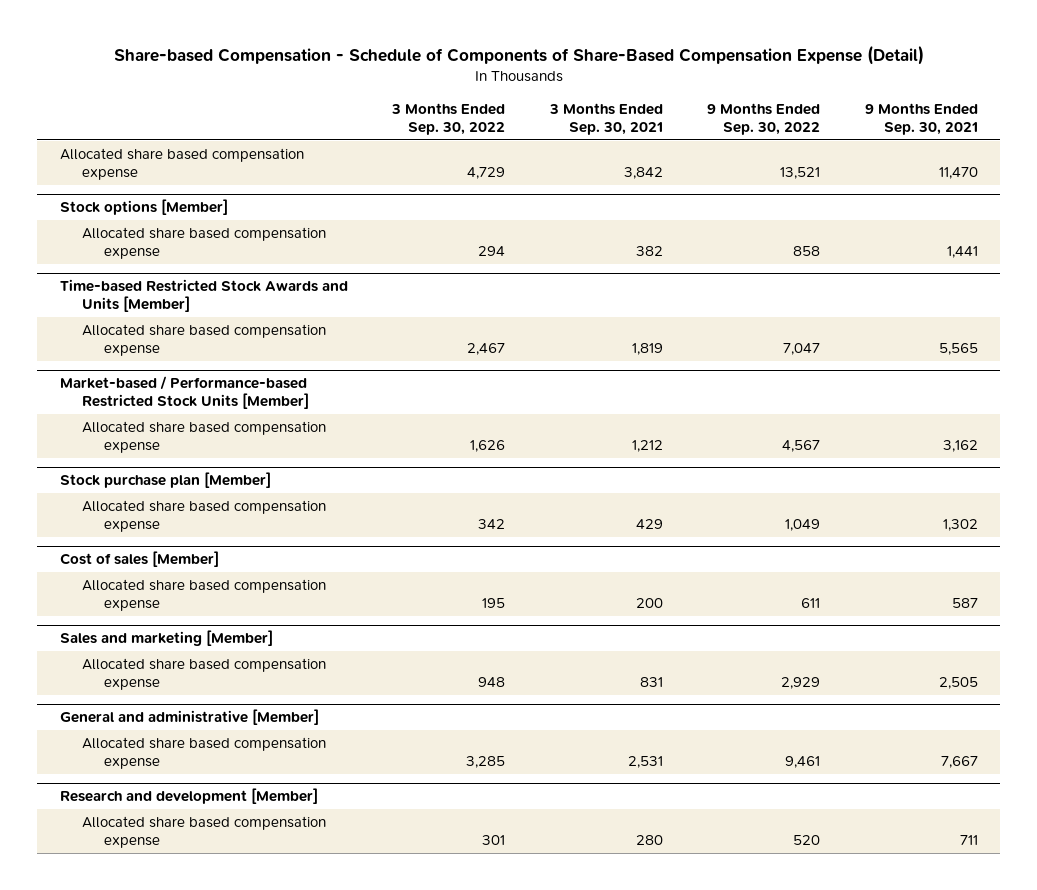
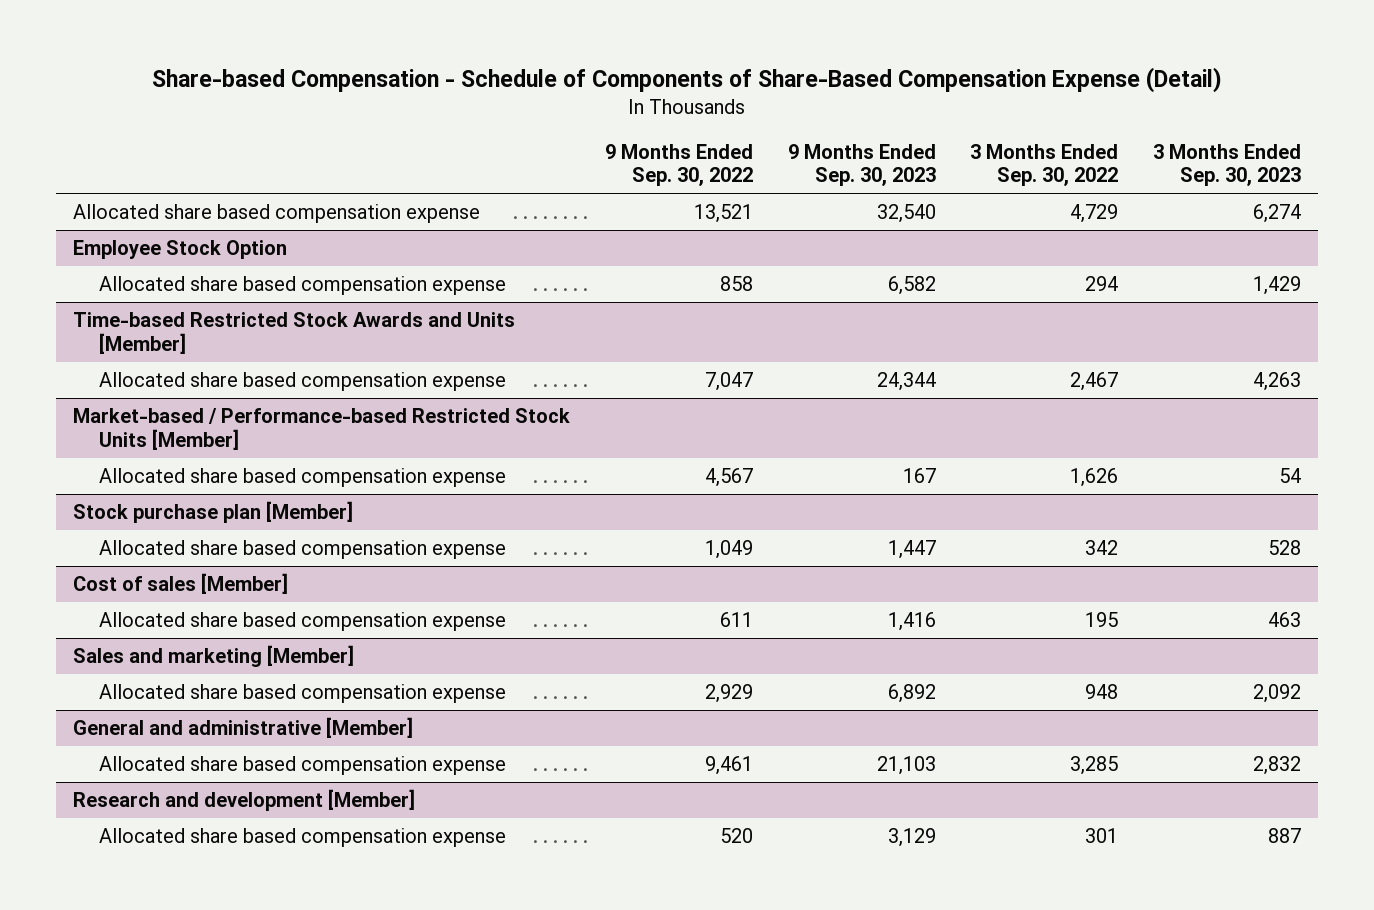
- | 3 Months Ended Sep. 30, 2022 | 3 Months Ended Sep. 30, 2021 | 9 Months Ended Sep. 30, 2022 | 9 Months Ended Sep. 30, 2021
+ | 9 Months Ended Sep. 30, 2022 | 9 Months Ended Sep. 30, 2023 | 3 Months Ended Sep. 30, 2022 | 3 Months Ended Sep. 30, 2023
- Stock options [Member]
+ Employee Stock Option

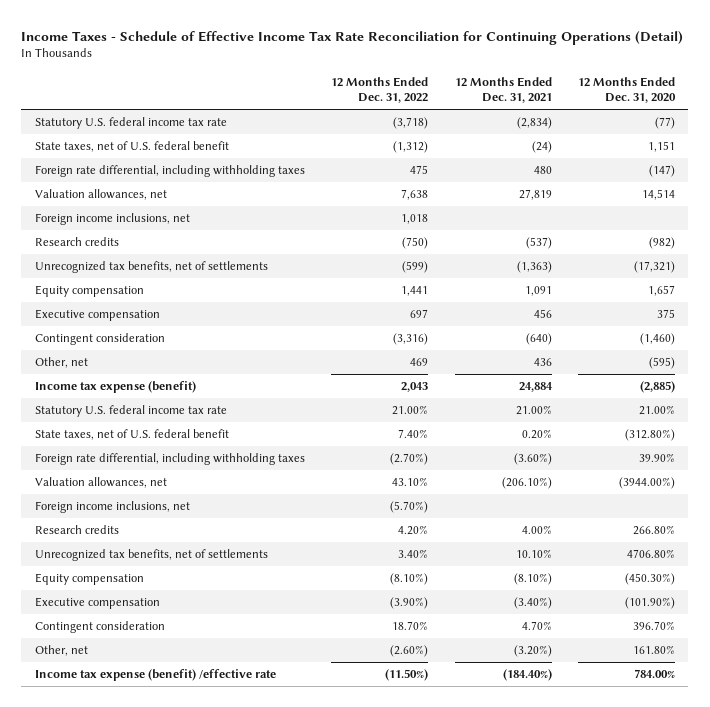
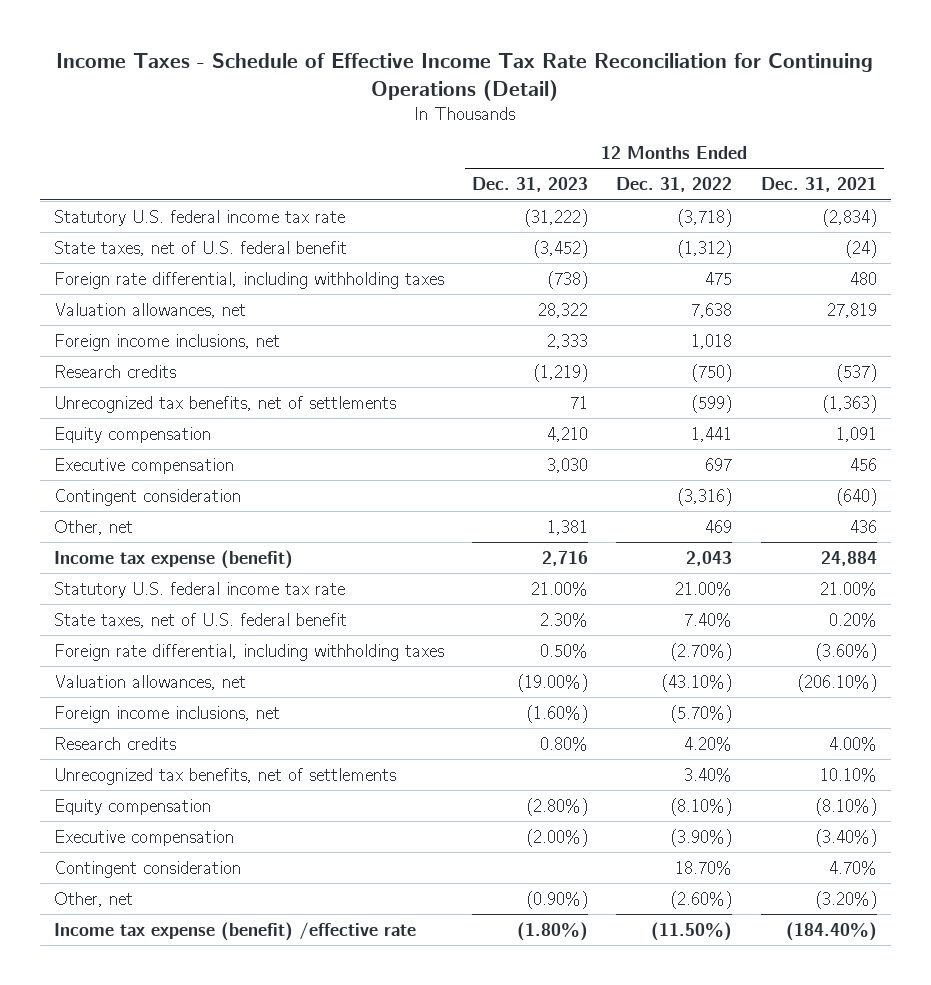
- | 12 Months Ended Dec. 31, 2022 | 12 Months Ended Dec. 31, 2021 | 12 Months Ended Dec. 31, 2020
+ | 12 Months Ended Dec. 31, 2023 | 12 Months Ended Dec. 31, 2022 | 12 Months Ended Dec. 31, 2021
- Valuation allowances, net | 43.10% | (206.10%) | (3944.00%)
+ Valuation allowances, net | (19.00%) | (43.10%) | (206.10%)

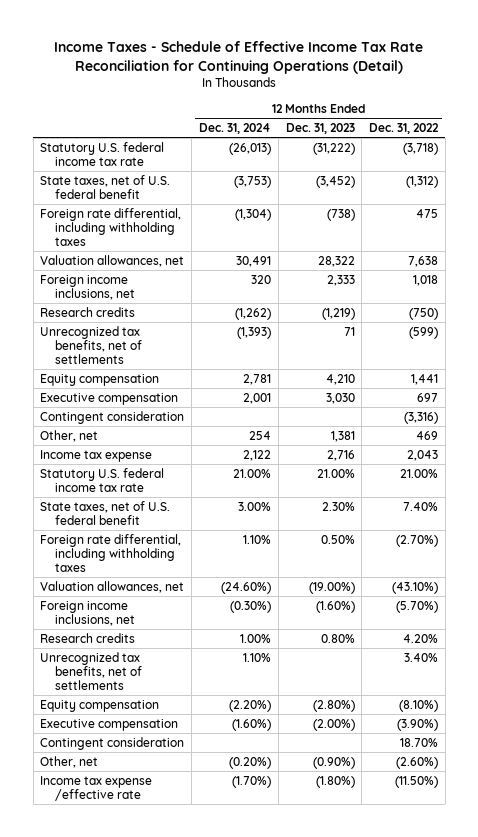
- | 12 Months Ended Dec. 31, 2023 | 12 Months Ended Dec. 31, 2022 | 12 Months Ended Dec. 31, 2021
+ | 12 Months Ended Dec. 31, 2024 | 12 Months Ended Dec. 31, 2023 | 12 Months Ended Dec. 31, 2022
- Income tax expense (benefit) | 2,716 | 2,043 | 24,884
+ Income tax expense | 2,122 | 2,716 | 2,043
- Income tax expense (benefit) /effective rate | (1.80%) | (11.50%) | (184.40%)
+ Income tax expense /effective rate | (1.70%) | (1.80%) | (11.50%)

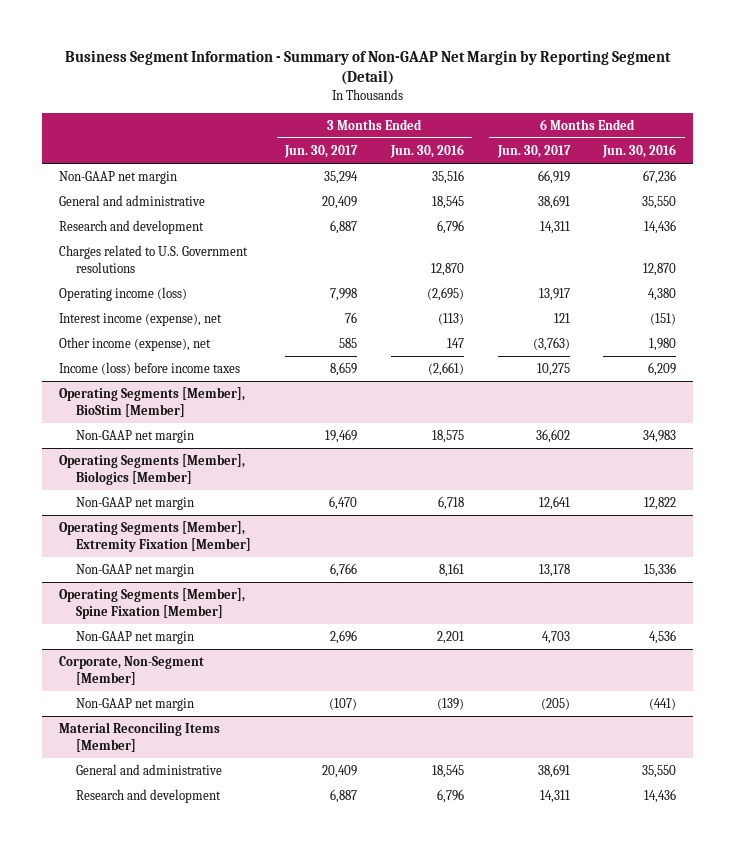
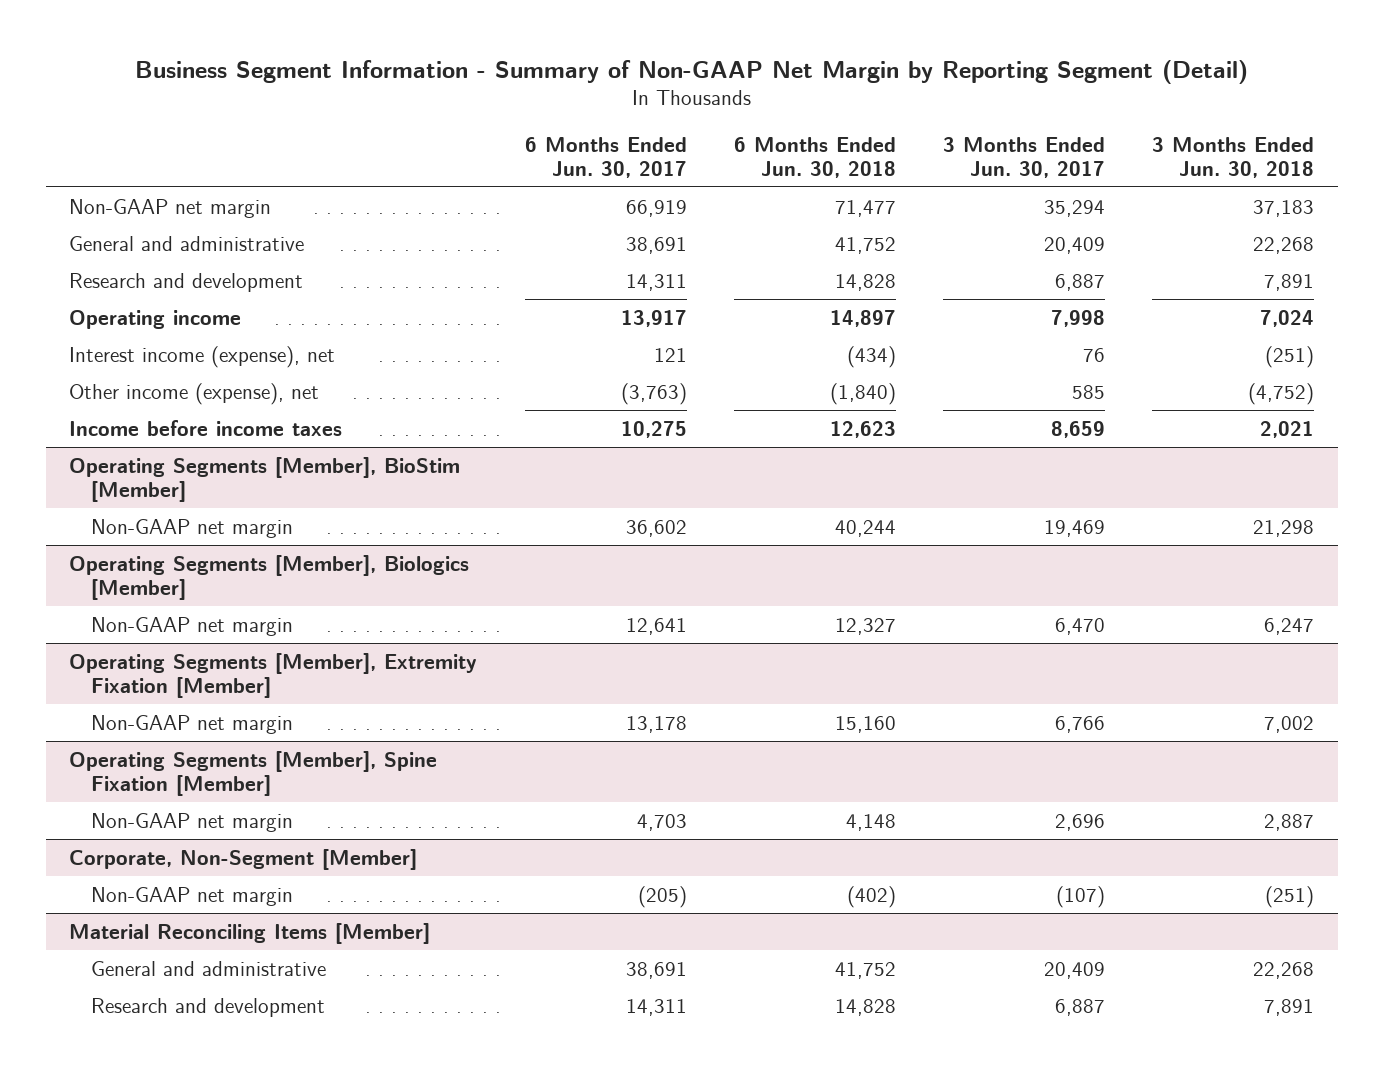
- | 3 Months Ended Jun. 30, 2017 | 3 Months Ended Jun. 30, 2016 | 6 Months Ended Jun. 30, 2017 | 6 Months Ended Jun. 30, 2016
+ | 6 Months Ended Jun. 30, 2017 | 6 Months Ended Jun. 30, 2018 | 3 Months Ended Jun. 30, 2017 | 3 Months Ended Jun. 30, 2018
- Charges related to U.S. Government resolutions | | 12,870 | | 12,870
- Operating income (loss) | 7,998 | (2,695) | 13,917 | 4,380
+ Operating income | 13,917 | 14,897 | 7,998 | 7,024
- Income (loss) before income taxes | 8,659 | (2,661) | 10,275 | 6,209
+ Income before income taxes | 10,275 | 12,623 | 8,659 | 2,021

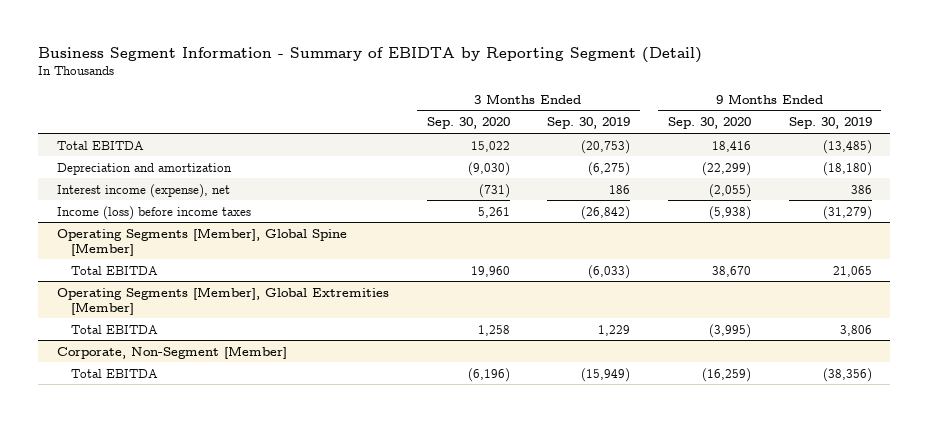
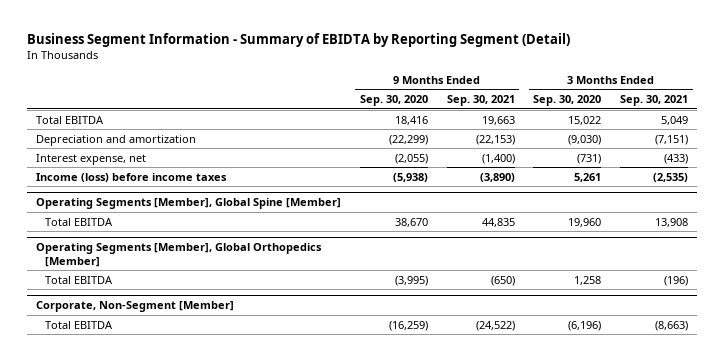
- | 3 Months Ended Sep. 30, 2020 | 3 Months Ended Sep. 30, 2019 | 9 Months Ended Sep. 30, 2020 | 9 Months Ended Sep. 30, 2019
+ | 9 Months Ended Sep. 30, 2020 | 9 Months Ended Sep. 30, 2021 | 3 Months Ended Sep. 30, 2020 | 3 Months Ended Sep. 30, 2021
- Interest income (expense), net | (731) | 186 | (2,055) | 386
+ Interest expense, net | (2,055) | (1,400) | (731) | (433)
- Operating Segments [Member], Global Extremities [Member]
+ Operating Segments [Member], Global Orthopedics [Member]

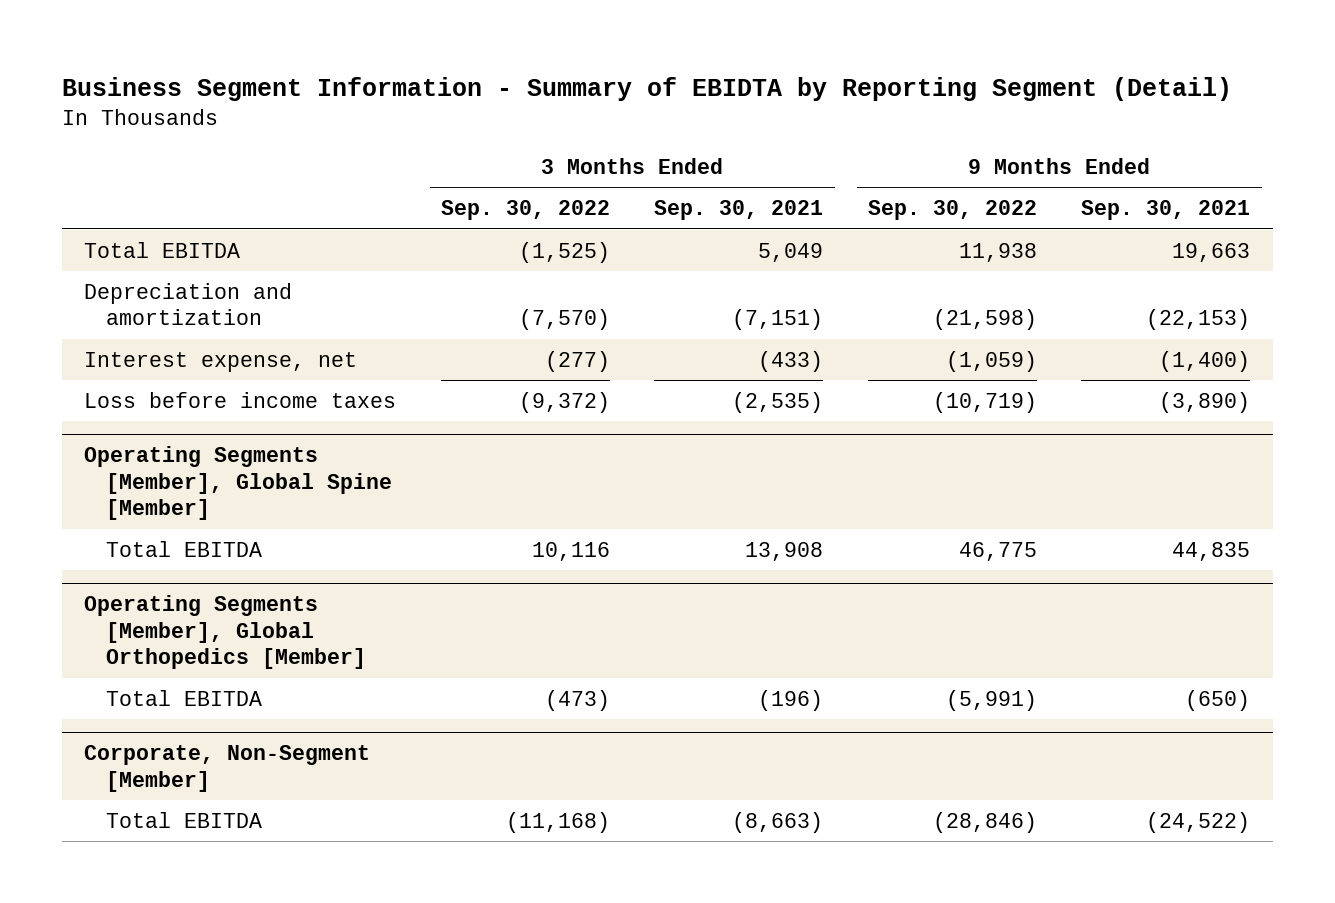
- | 9 Months Ended Sep. 30, 2020 | 9 Months Ended Sep. 30, 2021 | 3 Months Ended Sep. 30, 2020 | 3 Months Ended Sep. 30, 2021
+ | 3 Months Ended Sep. 30, 2022 | 3 Months Ended Sep. 30, 2021 | 9 Months Ended Sep. 30, 2022 | 9 Months Ended Sep. 30, 2021
- Income (loss) before income taxes | (5,938) | (3,890) | 5,261 | (2,535)
+ Loss before income taxes | (9,372) | (2,535) | (10,719) | (3,890)

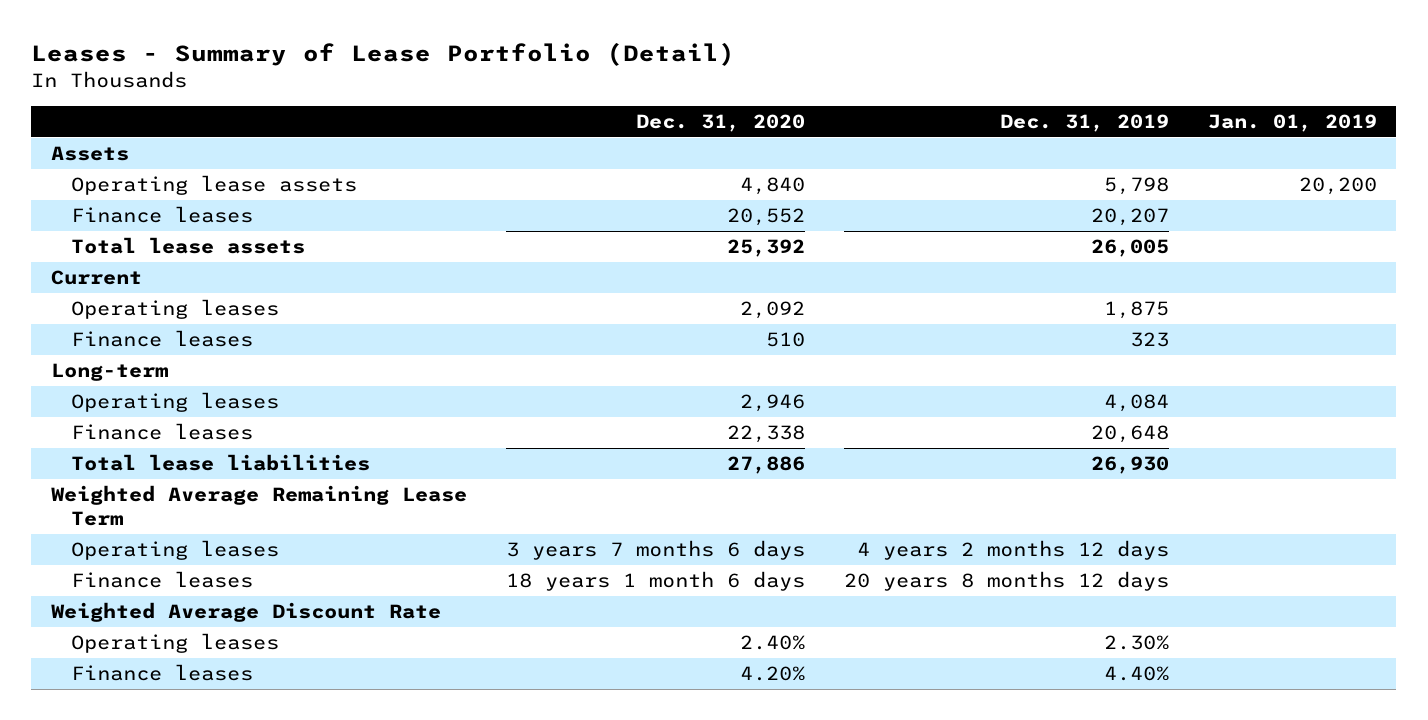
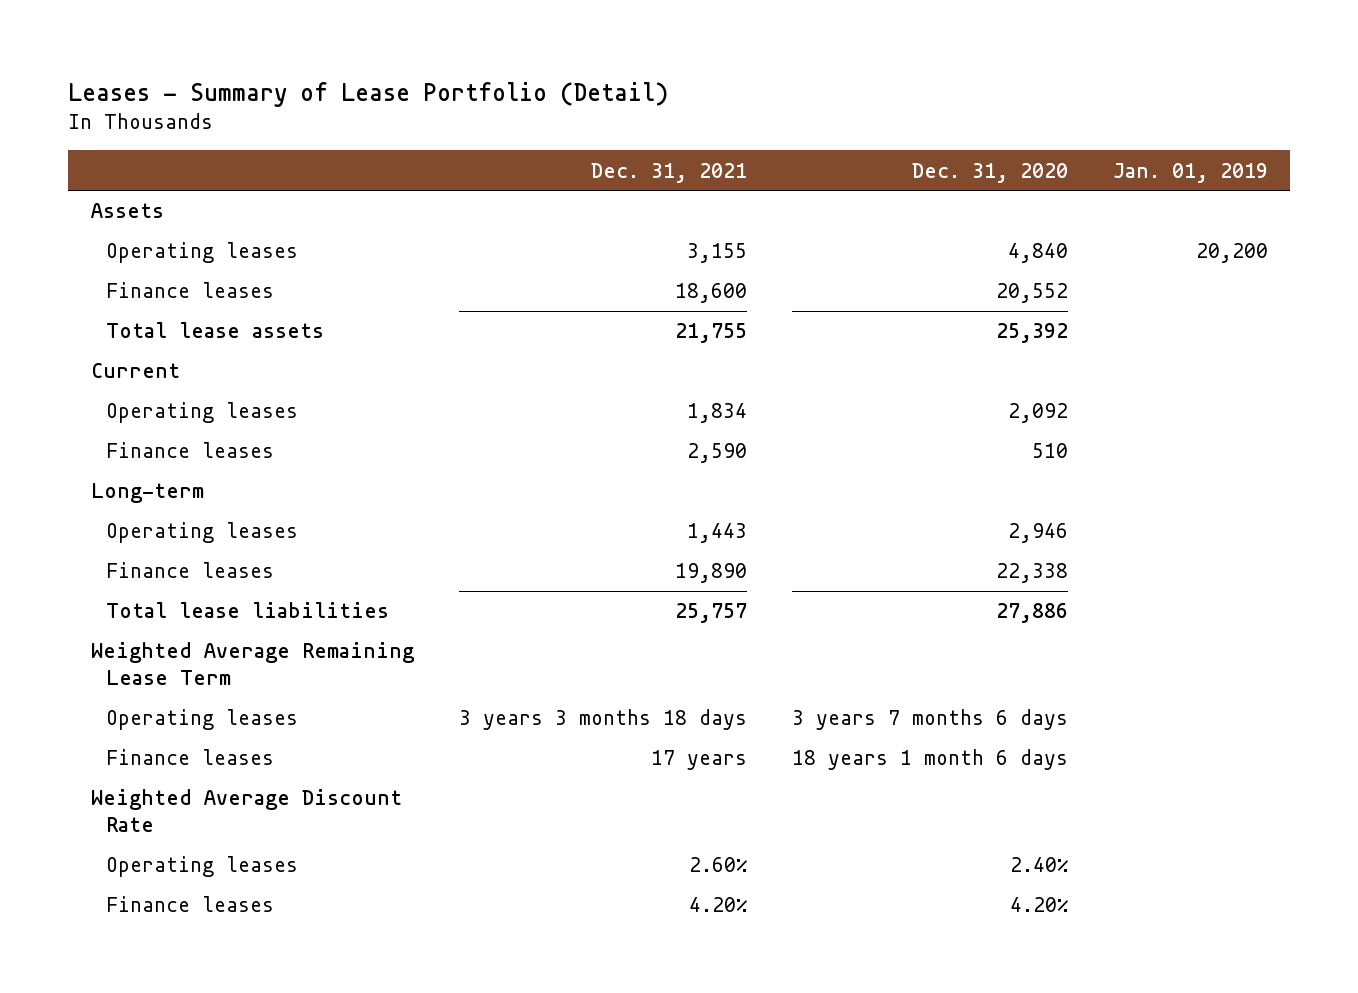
- | Dec. 31, 2020 | Dec. 31, 2019 | Jan. 01, 2019
+ | Dec. 31, 2021 | Dec. 31, 2020 | Jan. 01, 2019
- Operating lease assets | 4,840 | 5,798 | 20,200
+ Operating leases | 3,155 | 4,840 | 20,200

